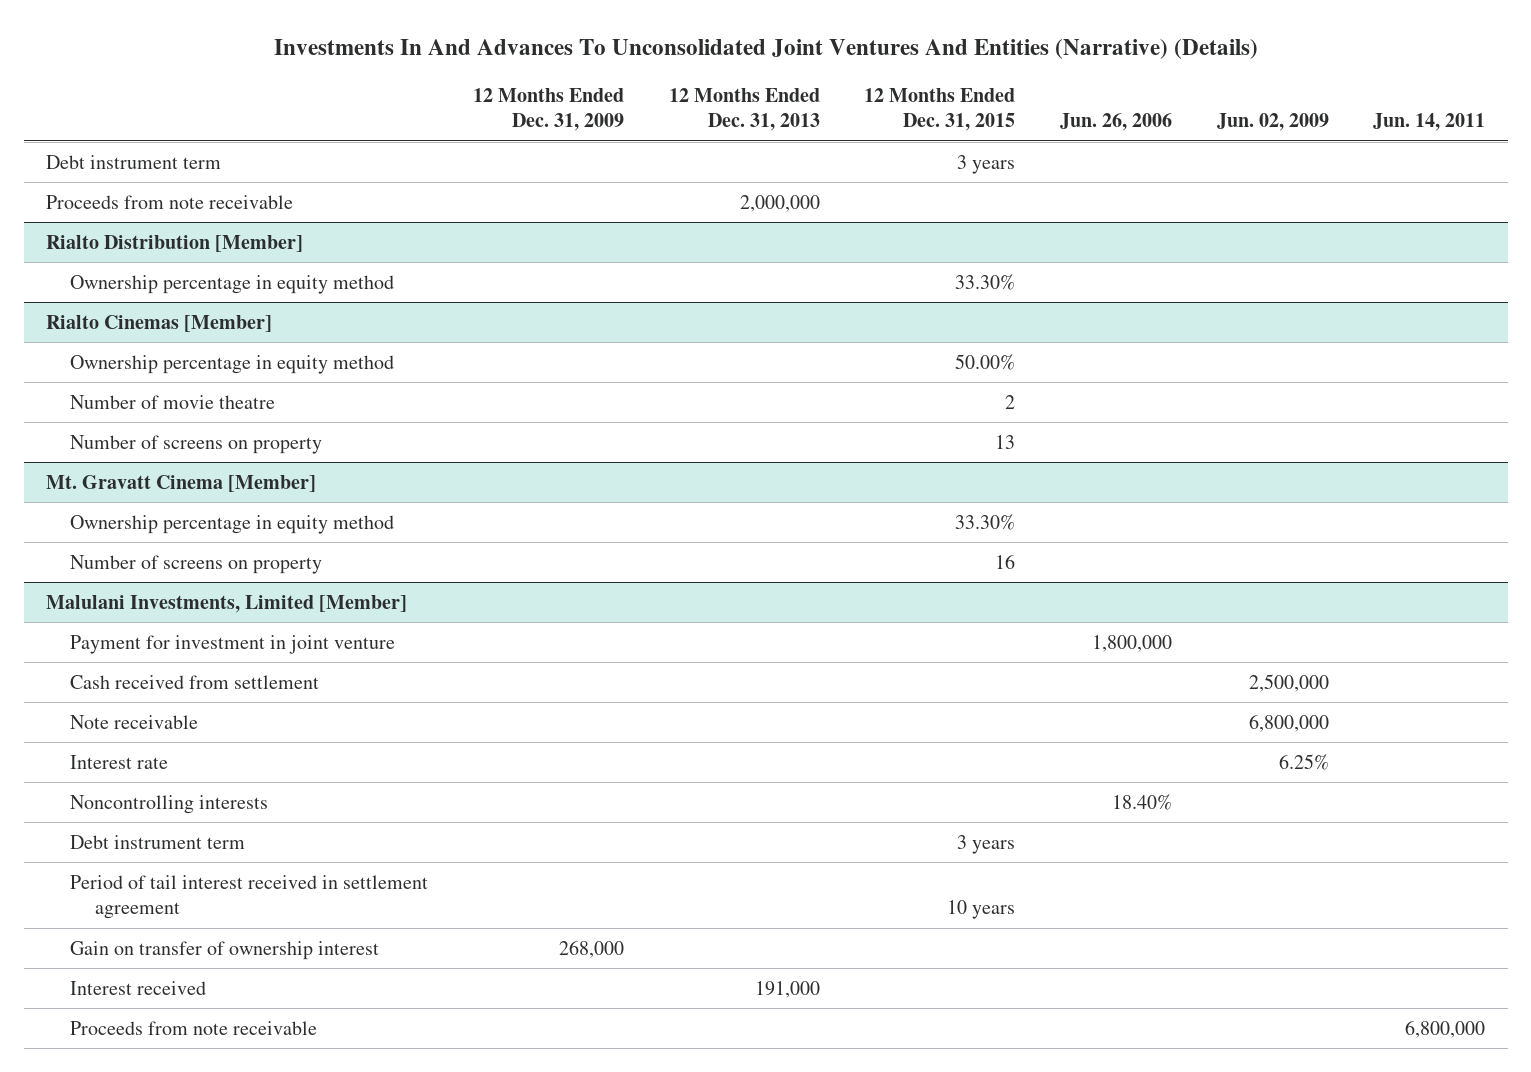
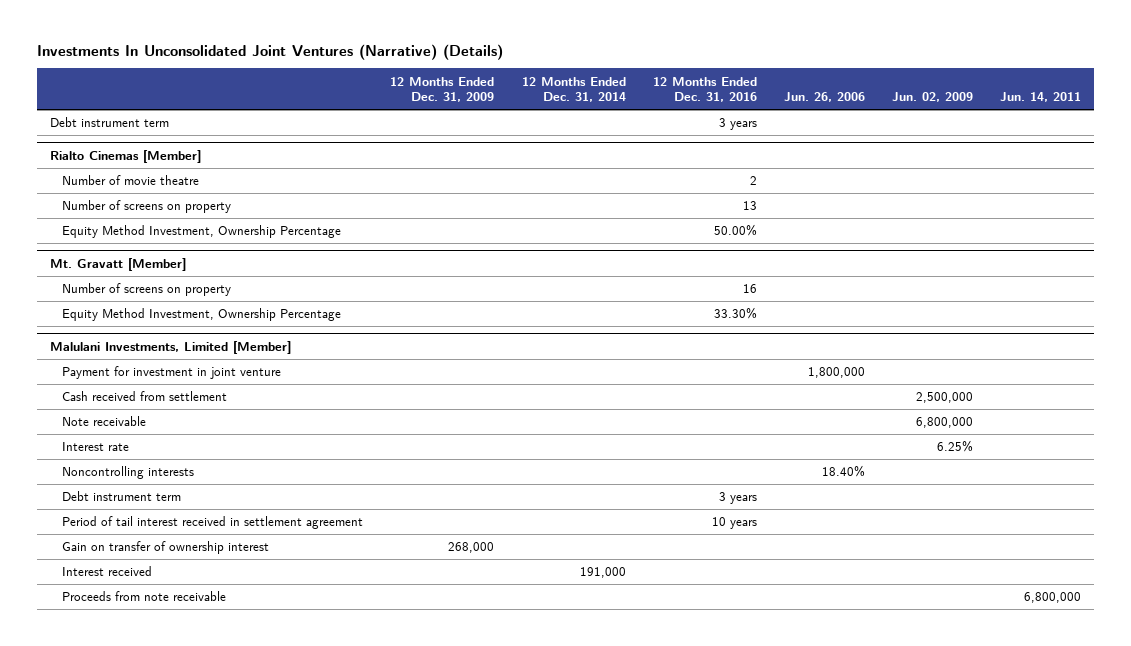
- Investments In And Advances To Unconsolidated Joint Ventures And Entities (Narrative) (Details)
+ Investments In Unconsolidated Joint Ventures (Narrative) (Details)
- | 12 Months Ended Dec. 31, 2009 | 12 Months Ended Dec. 31, 2013 | 12 Months Ended Dec. 31, 2015 | Jun. 26, 2006 | Jun. 02, 2009 | Jun. 14, 2011
+ | 12 Months Ended Dec. 31, 2009 | 12 Months Ended Dec. 31, 2014 | 12 Months Ended Dec. 31, 2016 | Jun. 26, 2006 | Jun. 02, 2009 | Jun. 14, 2011
- Proceeds from note receivable | | 2,000,000 | | | |
- Rialto Distribution [Member]
- Ownership percentage in equity method | | | 33.30% | | |
@ Rialto Cinemas [Member]
- Ownership percentage in equity method | | | 50.00% | | |
- Mt. Gravatt Cinema [Member]
- Ownership percentage in equity method | | | 33.30% | | |
@ Rialto Cinemas [Member]
+ Equity Method Investment, Ownership Percentage | | | 50.00% | | |
+ Mt. Gravatt [Member]
+ Equity Method Investment, Ownership Percentage | | | 33.30% | | |

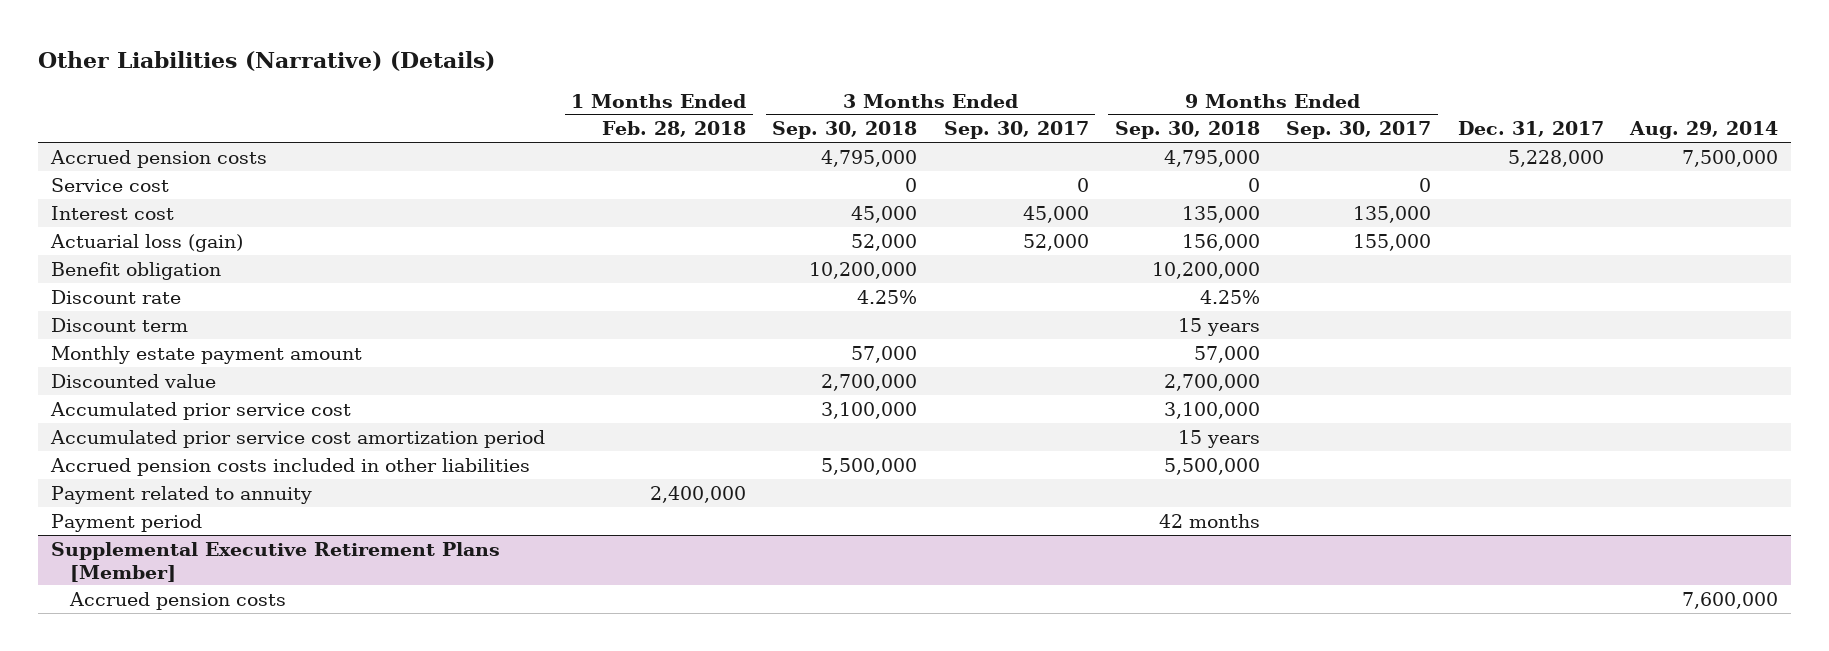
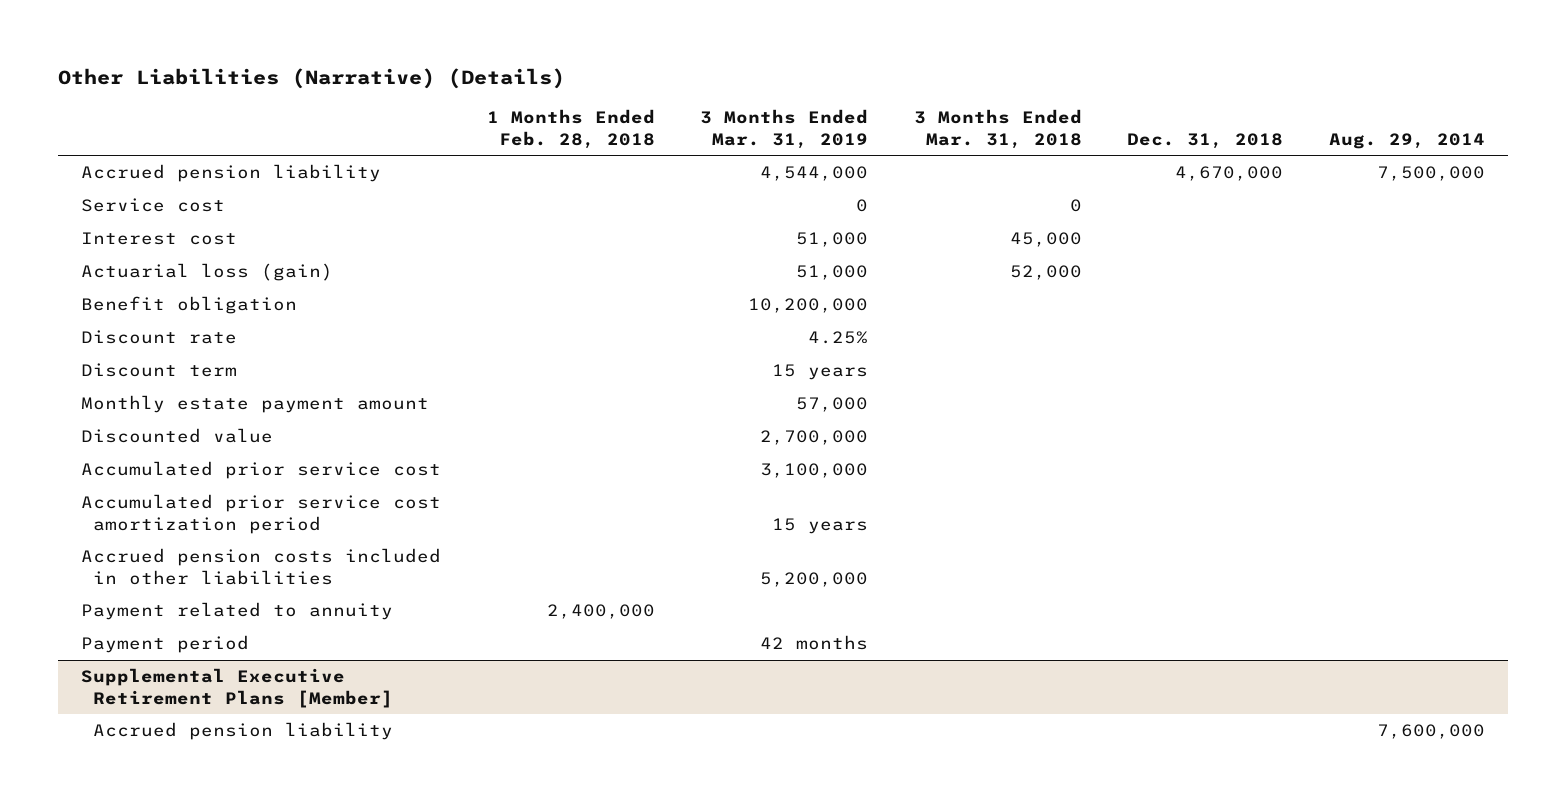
- | 1 Months Ended Feb. 28, 2018 | 3 Months Ended Sep. 30, 2018 | 3 Months Ended Sep. 30, 2017 | 9 Months Ended Sep. 30, 2018 | 9 Months Ended Sep. 30, 2017 | Dec. 31, 2017 | Aug. 29, 2014
+ | 1 Months Ended Feb. 28, 2018 | 3 Months Ended Mar. 31, 2019 | 3 Months Ended Mar. 31, 2018 | Dec. 31, 2018 | Aug. 29, 2014
- Accrued pension costs | | 4,795,000 | | 4,795,000 | | 5,228,000 | 7,500,000
+ Accrued pension liability | | 4,544,000 | | 4,670,000 | 7,500,000
@ Supplemental Executive Retirement Plans [Member]
- Accrued pension costs | | | | | | | 7,600,000
+ Accrued pension liability | | | | | 7,600,000

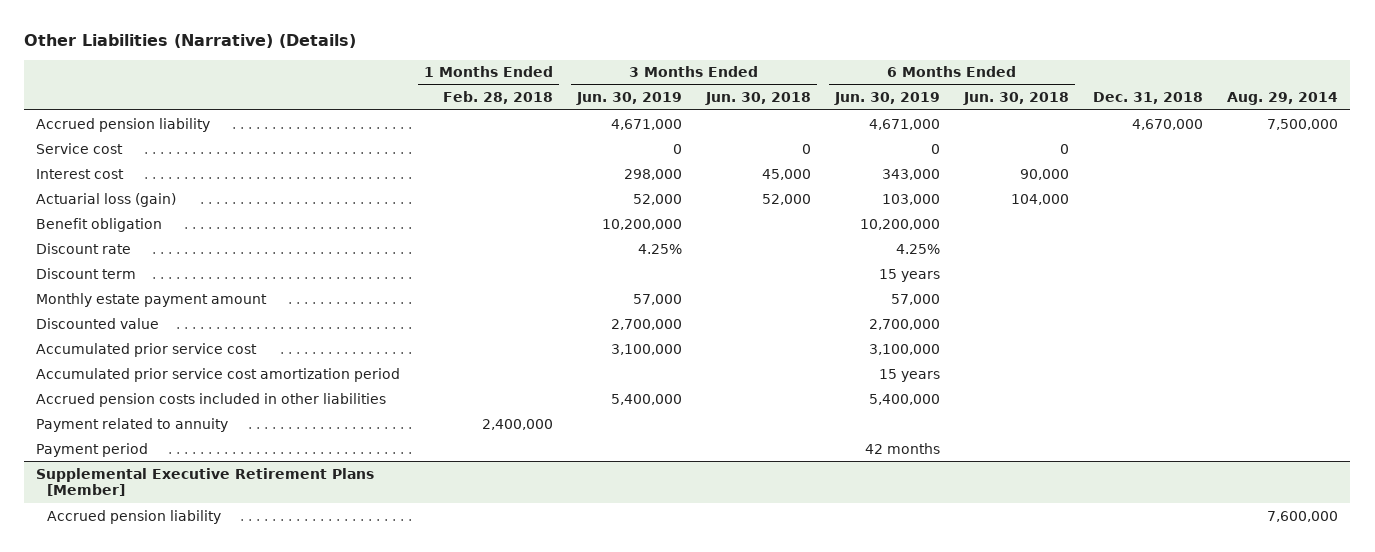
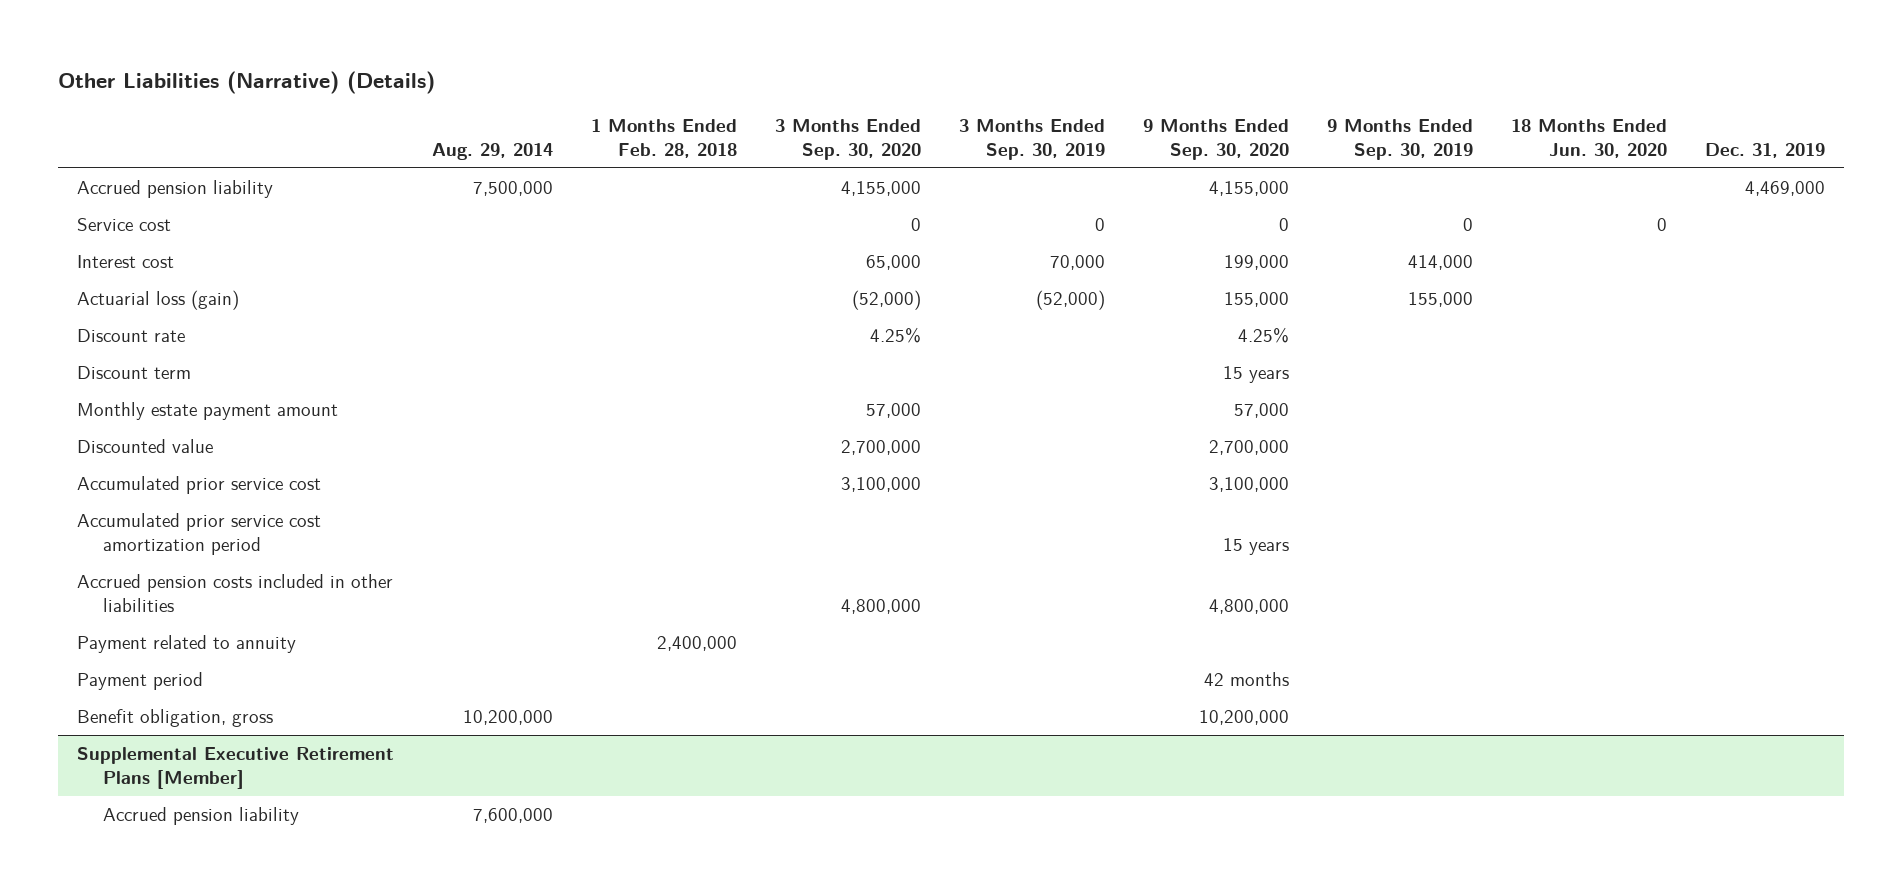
- | 1 Months Ended Feb. 28, 2018 | 3 Months Ended Jun. 30, 2019 | 3 Months Ended Jun. 30, 2018 | 6 Months Ended Jun. 30, 2019 | 6 Months Ended Jun. 30, 2018 | Dec. 31, 2018 | Aug. 29, 2014
+ | Aug. 29, 2014 | 1 Months Ended Feb. 28, 2018 | 3 Months Ended Sep. 30, 2020 | 3 Months Ended Sep. 30, 2019 | 9 Months Ended Sep. 30, 2020 | 9 Months Ended Sep. 30, 2019 | 18 Months Ended Jun. 30, 2020 | Dec. 31, 2019
- Benefit obligation | | 10,200,000 | | 10,200,000 | | |
+ Benefit obligation, gross | 10,200,000 | | | | 10,200,000 | | |

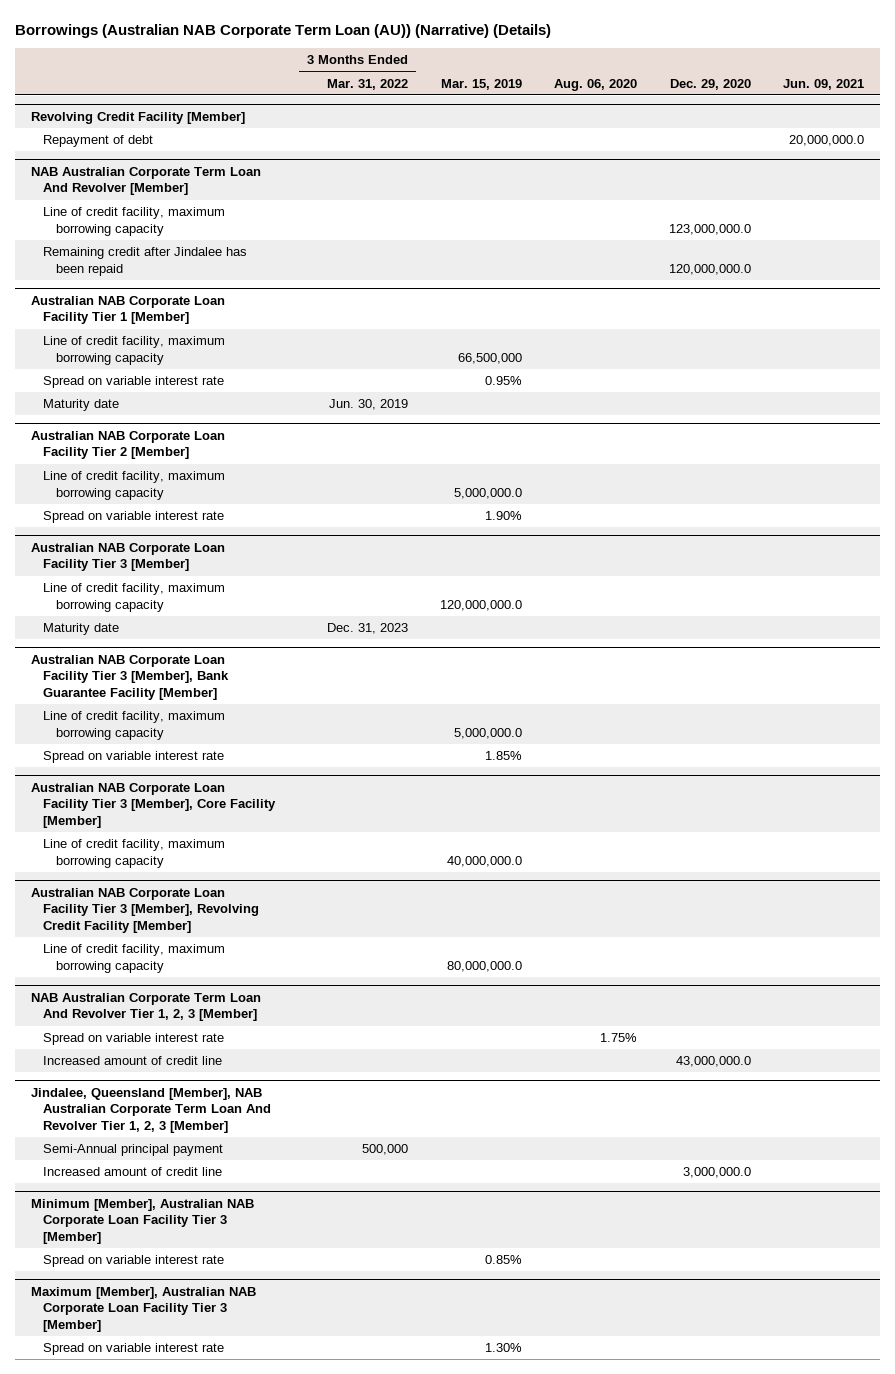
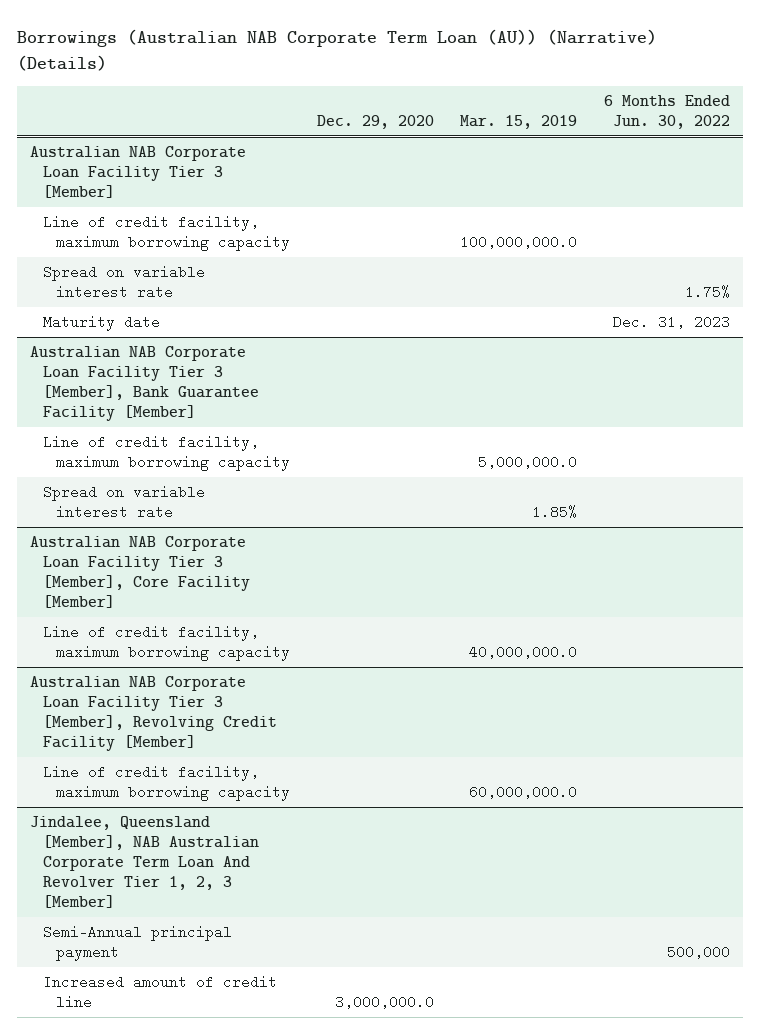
- | 3 Months Ended Mar. 31, 2022 | Mar. 15, 2019 | Aug. 06, 2020 | Dec. 29, 2020 | Jun. 09, 2021
+ | Dec. 29, 2020 | Mar. 15, 2019 | 6 Months Ended Jun. 30, 2022
- Revolving Credit Facility [Member]
- Repayment of debt | | | | | 20,000,000.0
- NAB Australian Corporate Term Loan And Revolver [Member]
- Line of credit facility, maximum borrowing capacity | | | | 123,000,000.0 |
- Remaining credit after Jindalee has been repaid | | | | 120,000,000.0 |
- Australian NAB Corporate Loan Facility Tier 1 [Member]
- Line of credit facility, maximum borrowing capacity | | 66,500,000 | | |
- Spread on variable interest rate | | 0.95% | | |
- Maturity date | Jun. 30, 2019 | | | |
- Australian NAB Corporate Loan Facility Tier 2 [Member]
- Line of credit facility, maximum borrowing capacity | | 5,000,000.0 | | |
- Spread on variable interest rate | | 1.90% | | |
@ Australian NAB Corporate Loan Facility Tier 3 [Member]
- Line of credit facility, maximum borrowing capacity | | 120,000,000.0 | | |
+ Line of credit facility, maximum borrowing capacity | | 100,000,000.0 |
+ Spread on variable interest rate | | | 1.75%
@ Australian NAB Corporate Loan Facility Tier 3 [Member], Revolving Credit Facility [Member]
- Line of credit facility, maximum borrowing capacity | | 80,000,000.0 | | |
- NAB Australian Corporate Term Loan And Revolver Tier 1, 2, 3 [Member]
- Spread on variable interest rate | | | 1.75% | |
- Increased amount of credit line | | | | 43,000,000.0 |
@ Australian NAB Corporate Loan Facility Tier 3 [Member], Revolving Credit Facility [Member]
+ Line of credit facility, maximum borrowing capacity | | 60,000,000.0 |
- Minimum [Member], Australian NAB Corporate Loan Facility Tier 3 [Member]
- Spread on variable interest rate | | 0.85% | | |
- Maximum [Member], Australian NAB Corporate Loan Facility Tier 3 [Member]
- Spread on variable interest rate | | 1.30% | | |

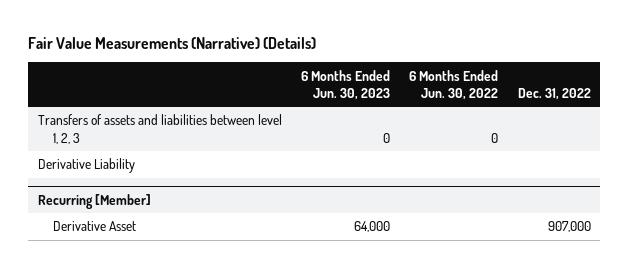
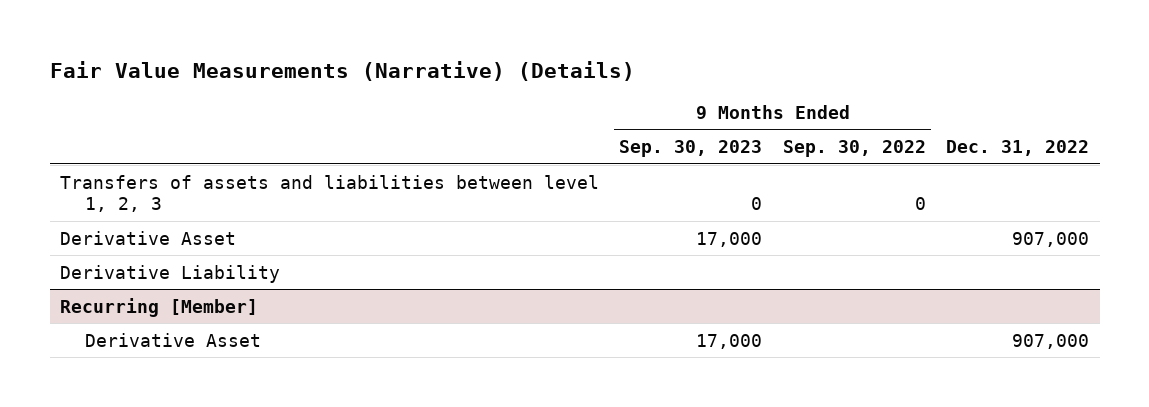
- | 6 Months Ended Jun. 30, 2023 | 6 Months Ended Jun. 30, 2022 | Dec. 31, 2022
+ | 9 Months Ended Sep. 30, 2023 | 9 Months Ended Sep. 30, 2022 | Dec. 31, 2022
+ Derivative Asset | 17,000 | | 907,000

